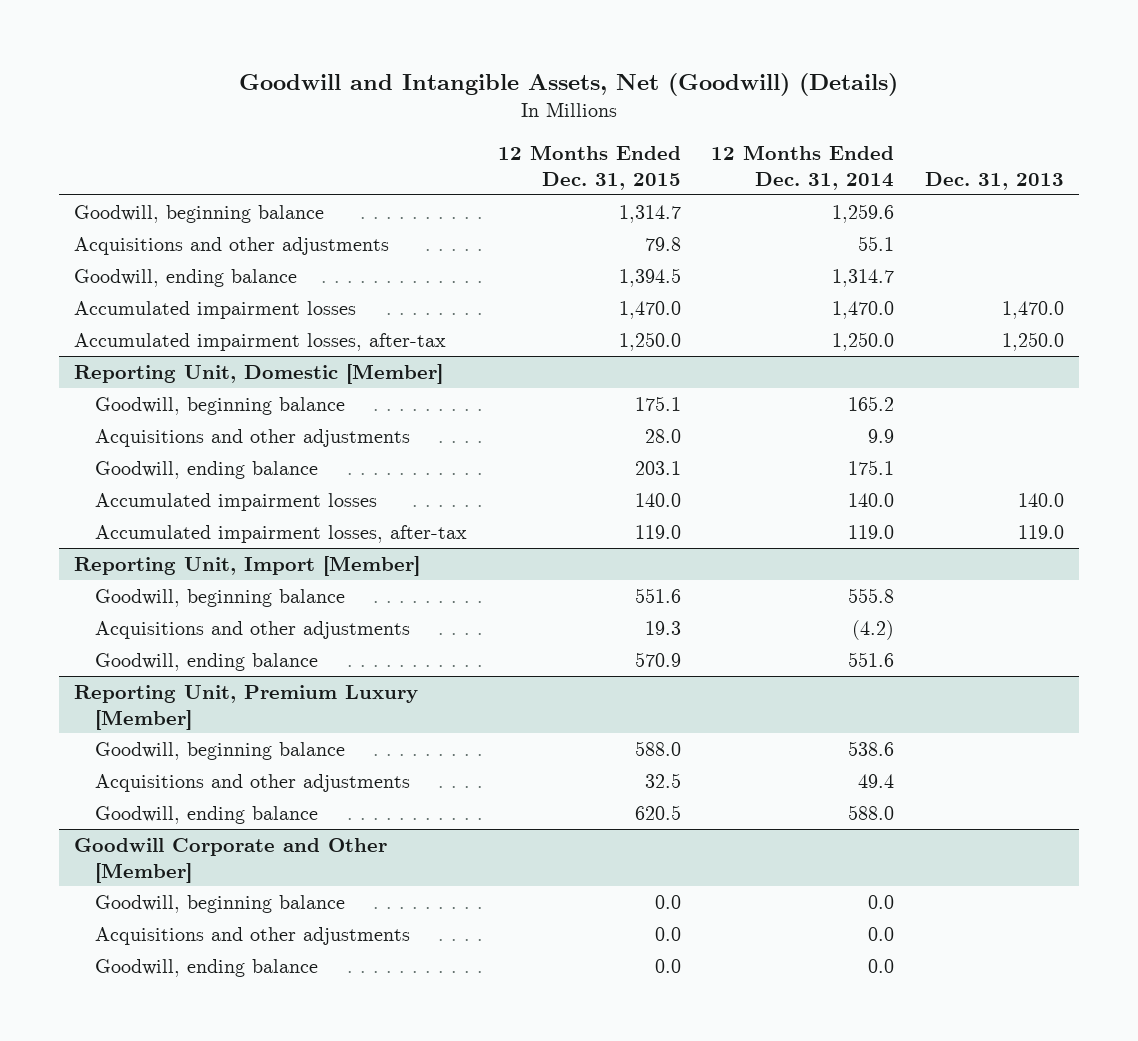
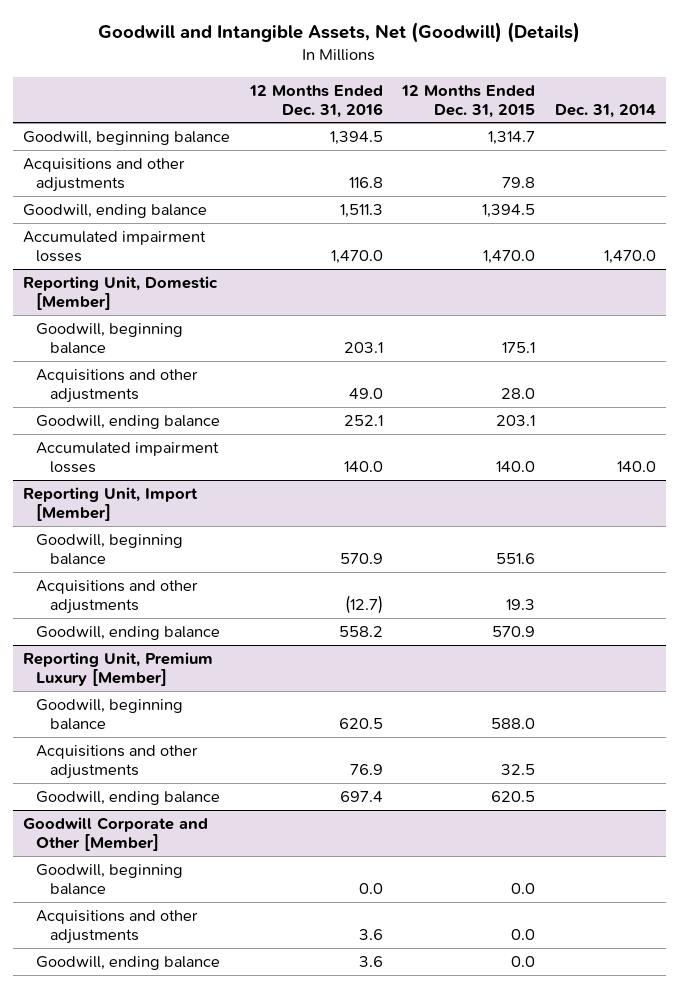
- | 12 Months Ended Dec. 31, 2015 | 12 Months Ended Dec. 31, 2014 | Dec. 31, 2013
+ | 12 Months Ended Dec. 31, 2016 | 12 Months Ended Dec. 31, 2015 | Dec. 31, 2014
- Accumulated impairment losses, after-tax | 1,250.0 | 1,250.0 | 1,250.0
@ Reporting Unit, Domestic [Member]
- Accumulated impairment losses, after-tax | 119.0 | 119.0 | 119.0

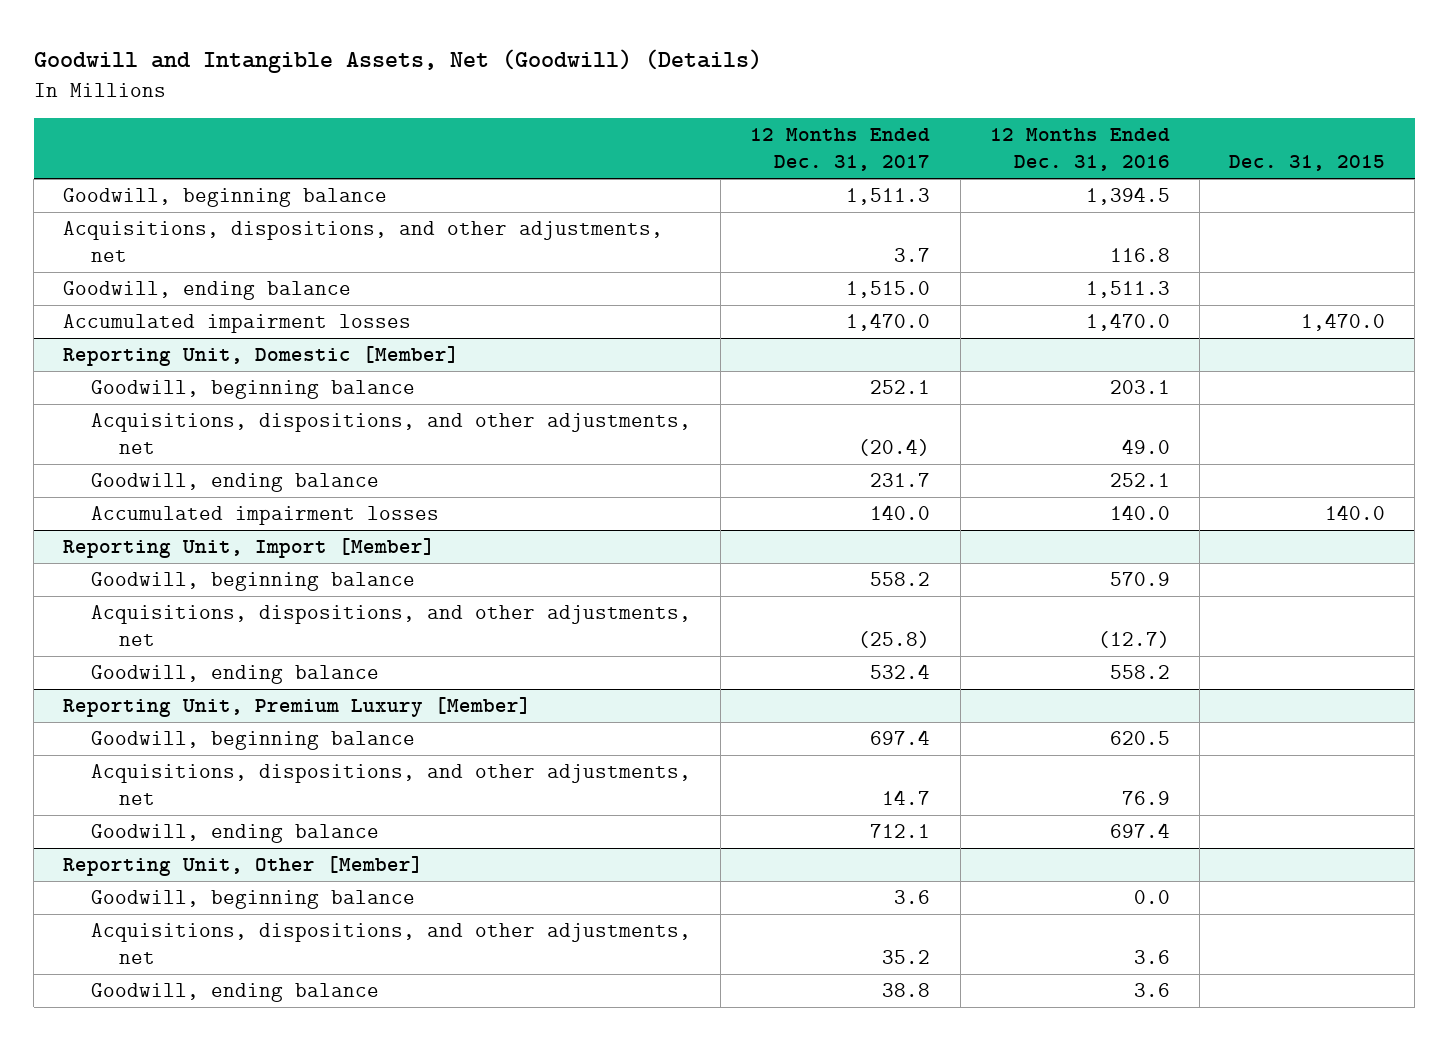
- | 12 Months Ended Dec. 31, 2016 | 12 Months Ended Dec. 31, 2015 | Dec. 31, 2014
+ | 12 Months Ended Dec. 31, 2017 | 12 Months Ended Dec. 31, 2016 | Dec. 31, 2015
- Acquisitions and other adjustments | 116.8 | 79.8 |
+ Acquisitions, dispositions, and other adjustments, net | 3.7 | 116.8 |
@ Reporting Unit, Domestic [Member]
- Acquisitions and other adjustments | 49.0 | 28.0 |
+ Acquisitions, dispositions, and other adjustments, net | (20.4) | 49.0 |
@ Reporting Unit, Import [Member]
- Acquisitions and other adjustments | (12.7) | 19.3 |
+ Acquisitions, dispositions, and other adjustments, net | (25.8) | (12.7) |
@ Reporting Unit, Premium Luxury [Member]
- Acquisitions and other adjustments | 76.9 | 32.5 |
+ Acquisitions, dispositions, and other adjustments, net | 14.7 | 76.9 |
- Goodwill Corporate and Other [Member]
+ Reporting Unit, Other [Member]
- Acquisitions and other adjustments | 3.6 | 0.0 |
+ Acquisitions, dispositions, and other adjustments, net | 35.2 | 3.6 |

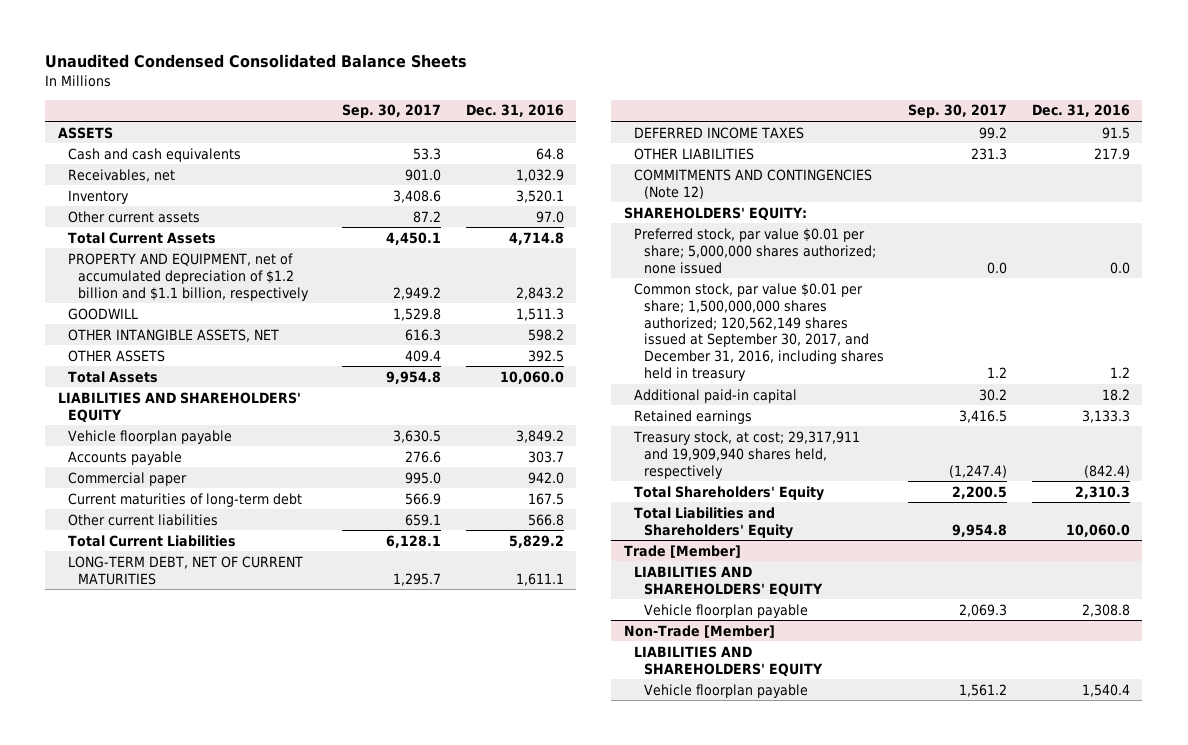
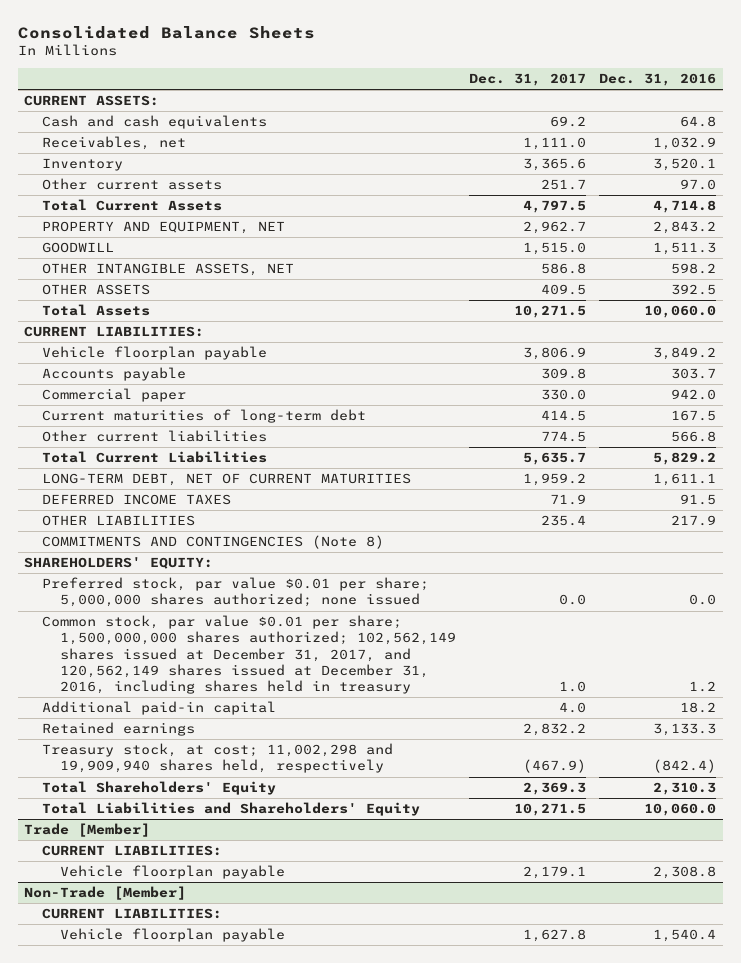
- Unaudited Condensed Consolidated Balance Sheets
+ Consolidated Balance Sheets
- | Sep. 30, 2017 | Dec. 31, 2016
+ | Dec. 31, 2017 | Dec. 31, 2016
- ASSETS
+ CURRENT ASSETS:
- PROPERTY AND EQUIPMENT, net of accumulated depreciation of $1.2 billion and $1.1 billion, respectively | 2,949.2 | 2,843.2
+ PROPERTY AND EQUIPMENT, NET | 2,962.7 | 2,843.2
- LIABILITIES AND SHAREHOLDERS' EQUITY
+ CURRENT LIABILITIES:
- COMMITMENTS AND CONTINGENCIES (Note 12)
+ COMMITMENTS AND CONTINGENCIES (Note 8)
- Common stock, par value $0.01 per share; 1,500,000,000 shares authorized; 120,562,149 shares issued at September 30, 2017, and December 31, 2016, including shares held in treasury | 1.2 | 1.2
+ Common stock, par value $0.01 per share; 1,500,000,000 shares authorized; 102,562,149 shares issued at December 31, 2017, and 120,562,149 shares issued at December 31, 2016, including shares held in treasury | 1.0 | 1.2
- Treasury stock, at cost; 29,317,911 and 19,909,940 shares held, respectively | (1,247.4) | (842.4)
+ Treasury stock, at cost; 11,002,298 and 19,909,940 shares held, respectively | (467.9) | (842.4)
@ Trade [Member]
- LIABILITIES AND SHAREHOLDERS' EQUITY
+ CURRENT LIABILITIES:
@ Non-Trade [Member]
- LIABILITIES AND SHAREHOLDERS' EQUITY
+ CURRENT LIABILITIES:

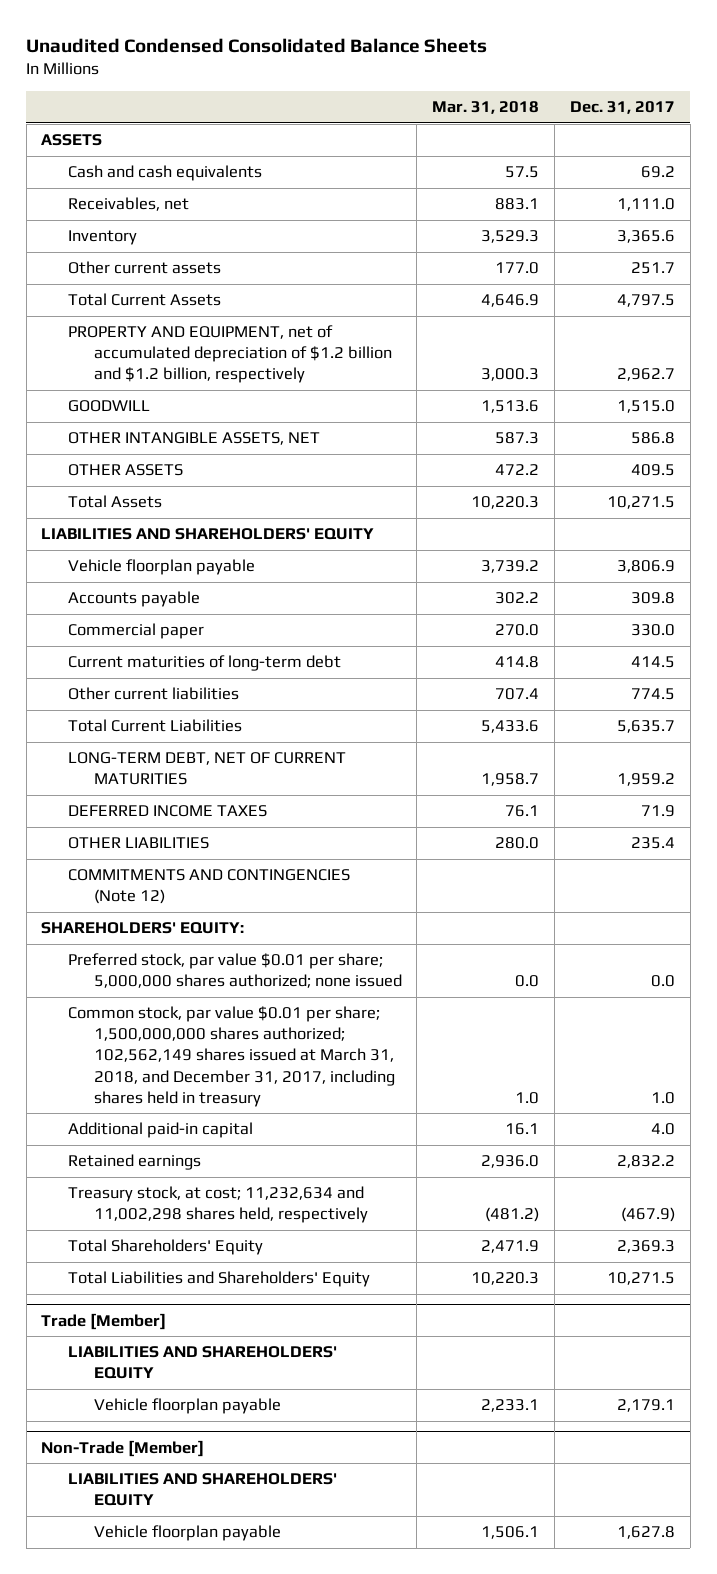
- Consolidated Balance Sheets
+ Unaudited Condensed Consolidated Balance Sheets
- | Dec. 31, 2017 | Dec. 31, 2016
+ | Mar. 31, 2018 | Dec. 31, 2017
- CURRENT ASSETS:
+ ASSETS
- PROPERTY AND EQUIPMENT, NET | 2,962.7 | 2,843.2
+ PROPERTY AND EQUIPMENT, net of accumulated depreciation of $1.2 billion and $1.2 billion, respectively | 3,000.3 | 2,962.7
- CURRENT LIABILITIES:
+ LIABILITIES AND SHAREHOLDERS' EQUITY
- COMMITMENTS AND CONTINGENCIES (Note 8)
+ COMMITMENTS AND CONTINGENCIES (Note 12)
- Common stock, par value $0.01 per share; 1,500,000,000 shares authorized; 102,562,149 shares issued at December 31, 2017, and 120,562,149 shares issued at December 31, 2016, including shares held in treasury | 1.0 | 1.2
+ Common stock, par value $0.01 per share; 1,500,000,000 shares authorized; 102,562,149 shares issued at March 31, 2018, and December 31, 2017, including shares held in treasury | 1.0 | 1.0
- Treasury stock, at cost; 11,002,298 and 19,909,940 shares held, respectively | (467.9) | (842.4)
+ Treasury stock, at cost; 11,232,634 and 11,002,298 shares held, respectively | (481.2) | (467.9)
@ Trade [Member]
- CURRENT LIABILITIES:
+ LIABILITIES AND SHAREHOLDERS' EQUITY
@ Non-Trade [Member]
- CURRENT LIABILITIES:
+ LIABILITIES AND SHAREHOLDERS' EQUITY

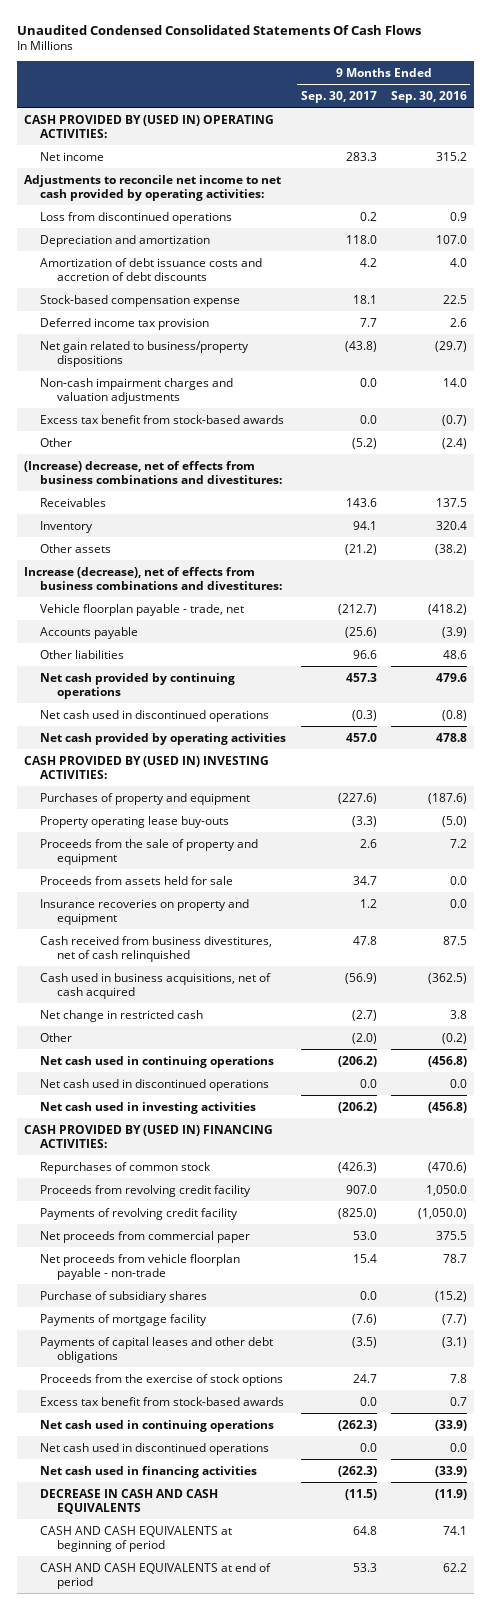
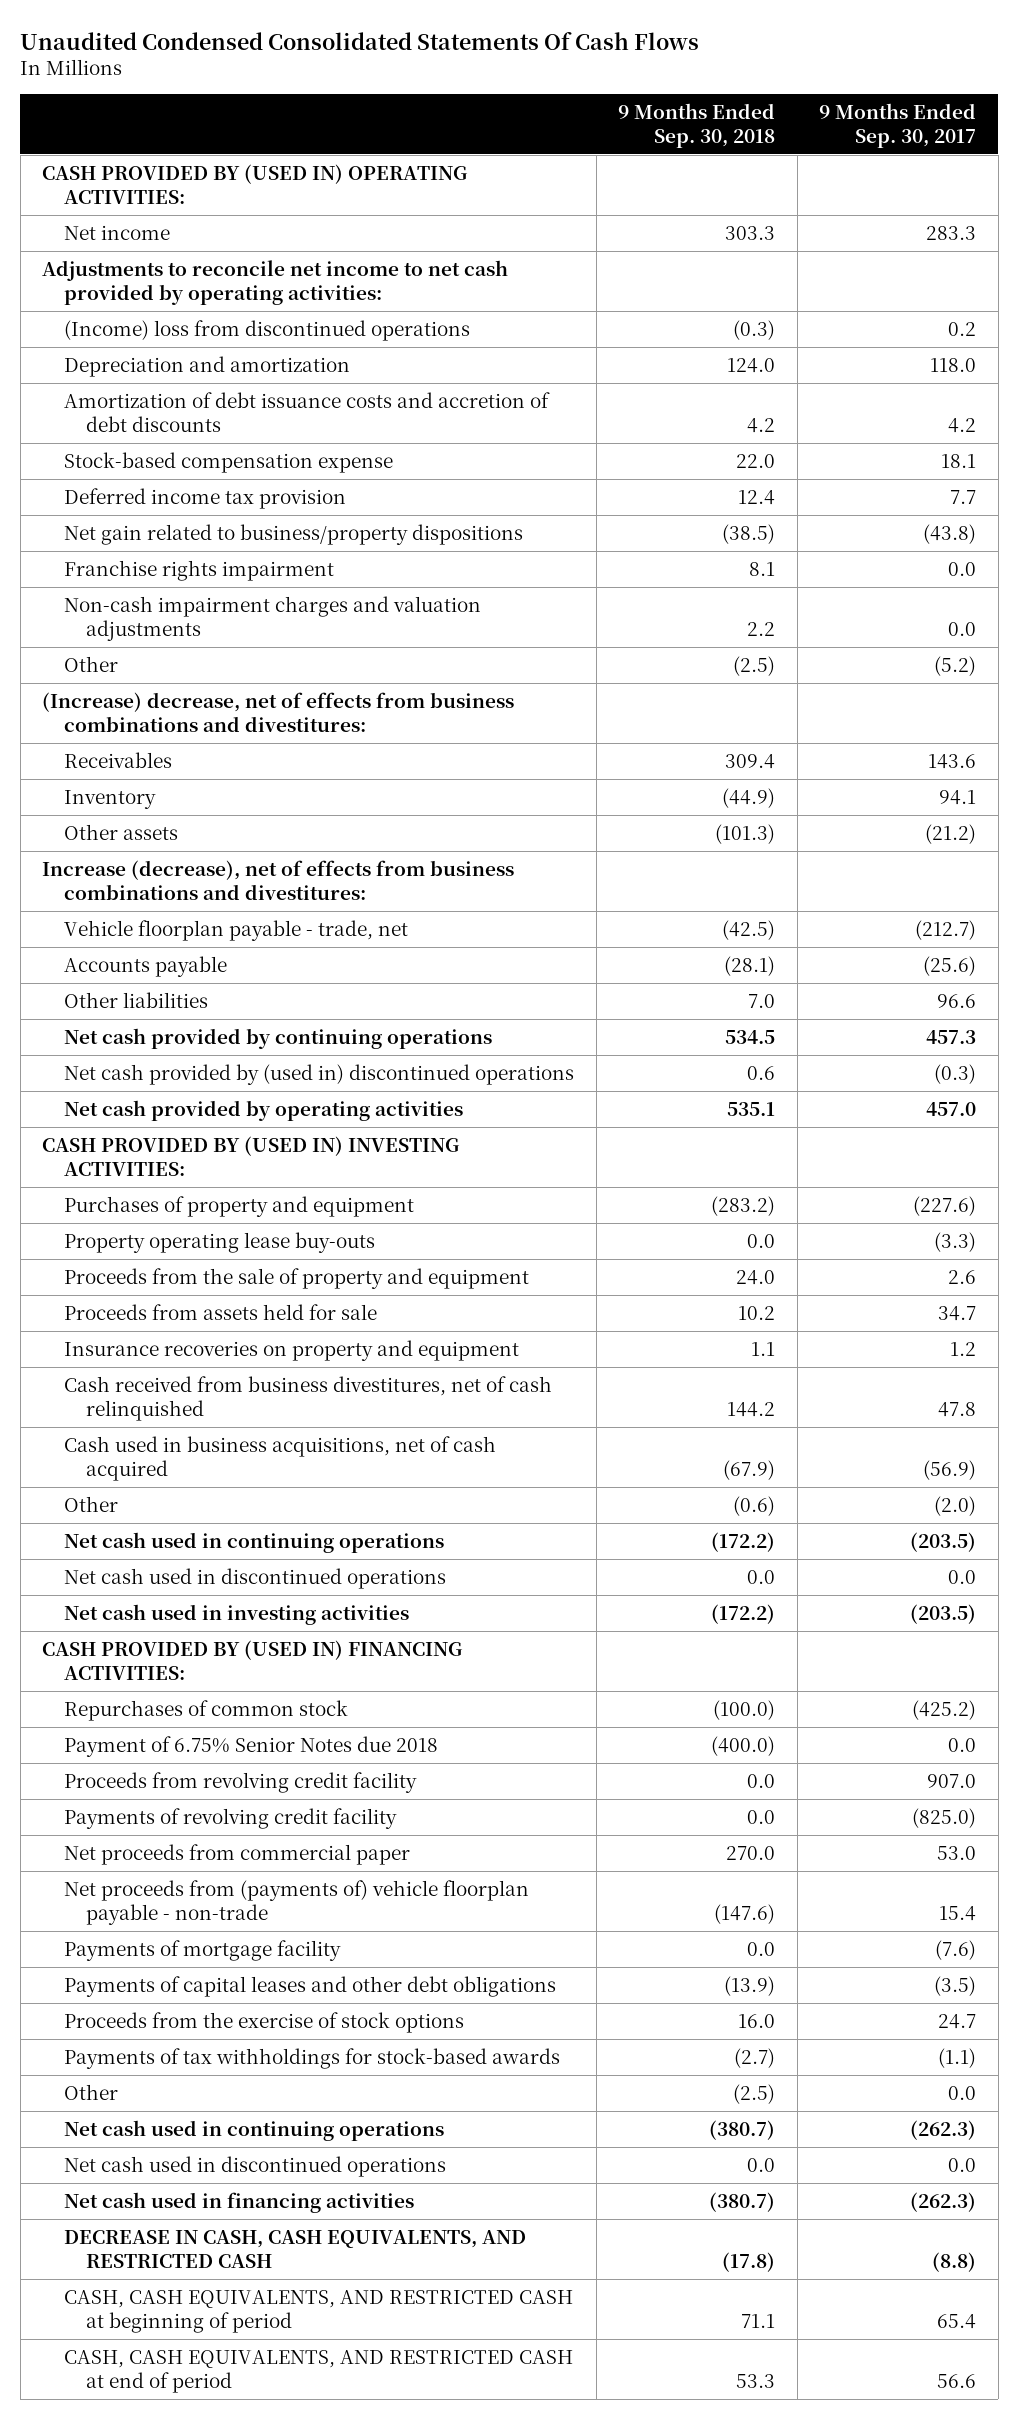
- | 9 Months Ended Sep. 30, 2017 | 9 Months Ended Sep. 30, 2016
+ | 9 Months Ended Sep. 30, 2018 | 9 Months Ended Sep. 30, 2017
- Loss from discontinued operations | 0.2 | 0.9
+ (Income) loss from discontinued operations | (0.3) | 0.2
+ Franchise rights impairment | 8.1 | 0.0
- Excess tax benefit from stock-based awards | 0.0 | (0.7)
- Net cash used in discontinued operations | (0.3) | (0.8)
+ Net cash provided by (used in) discontinued operations | 0.6 | (0.3)
- Net change in restricted cash | (2.7) | 3.8
- Net cash used in continuing operations | (206.2) | (456.8)
+ Net cash used in continuing operations | (172.2) | (203.5)
- Net cash used in investing activities | (206.2) | (456.8)
+ Net cash used in investing activities | (172.2) | (203.5)
- Repurchases of common stock | (426.3) | (470.6)
+ Repurchases of common stock | (100.0) | (425.2)
+ Payment of 6.75% Senior Notes due 2018 | (400.0) | 0.0
- Net proceeds from vehicle floorplan payable - non-trade | 15.4 | 78.7
- Purchase of subsidiary shares | 0.0 | (15.2)
+ Net proceeds from (payments of) vehicle floorplan payable - non-trade | (147.6) | 15.4
- Excess tax benefit from stock-based awards | 0.0 | 0.7
+ Payments of tax withholdings for stock-based awards | (2.7) | (1.1)
+ Other | (2.5) | 0.0
- DECREASE IN CASH AND CASH EQUIVALENTS | (11.5) | (11.9)
- CASH AND CASH EQUIVALENTS at beginning of period | 64.8 | 74.1
- CASH AND CASH EQUIVALENTS at end of period | 53.3 | 62.2
+ DECREASE IN CASH, CASH EQUIVALENTS, AND RESTRICTED CASH | (17.8) | (8.8)
+ CASH, CASH EQUIVALENTS, AND RESTRICTED CASH at beginning of period | 71.1 | 65.4
+ CASH, CASH EQUIVALENTS, AND RESTRICTED CASH at end of period | 53.3 | 56.6

